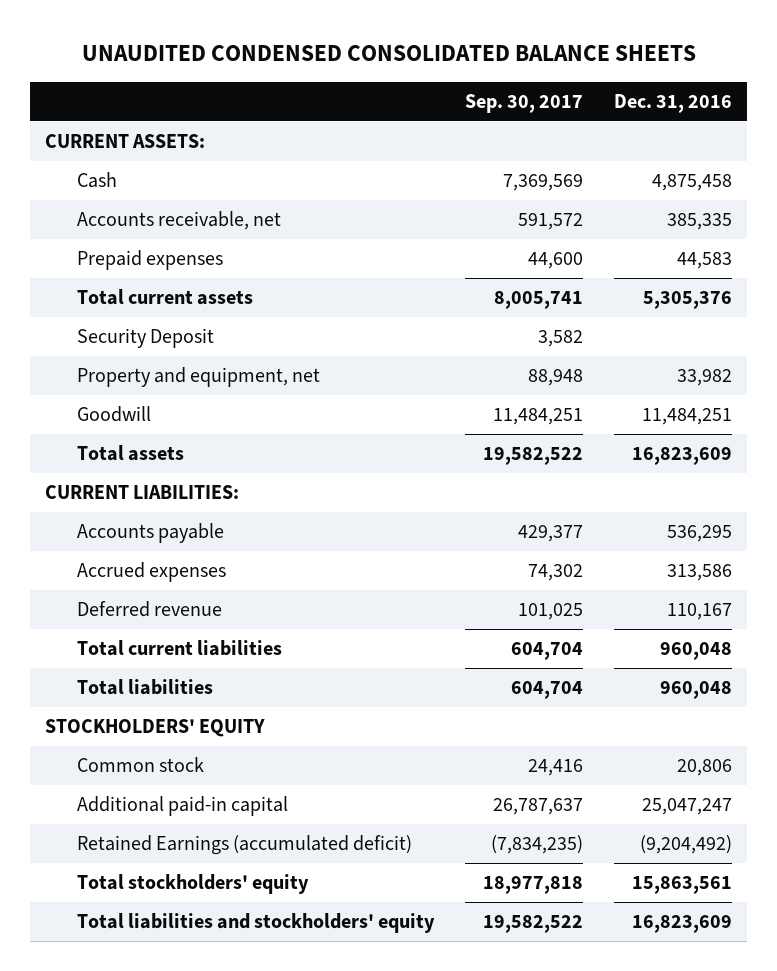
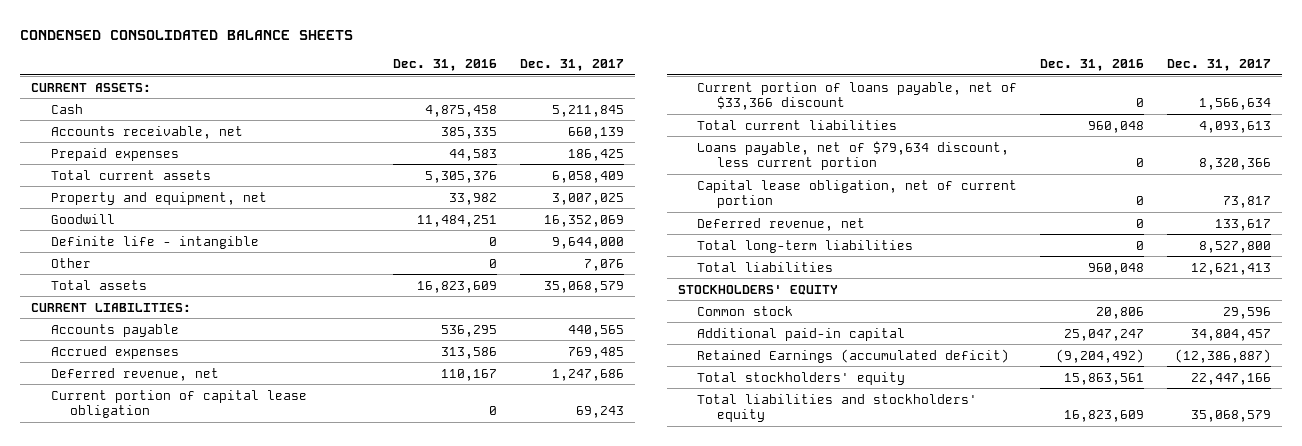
- UNAUDITED CONDENSED CONSOLIDATED BALANCE SHEETS
+ CONDENSED CONSOLIDATED BALANCE SHEETS
- | Sep. 30, 2017 | Dec. 31, 2016
+ | Dec. 31, 2016 | Dec. 31, 2017
- Security Deposit | 3,582 |
+ Definite life - intangible | 0 | 9,644,000
+ Other | 0 | 7,076
- Deferred revenue | 101,025 | 110,167
+ Deferred revenue, net | 110,167 | 1,247,686
+ Current portion of capital lease obligation | 0 | 69,243
+ Current portion of loans payable, net of $33,366 discount | 0 | 1,566,634
+ Loans payable, net of $79,634 discount, less current portion | 0 | 8,320,366
+ Capital lease obligation, net of current portion | 0 | 73,817
+ Deferred revenue, net | 0 | 133,617
+ Total long-term liabilities | 0 | 8,527,800

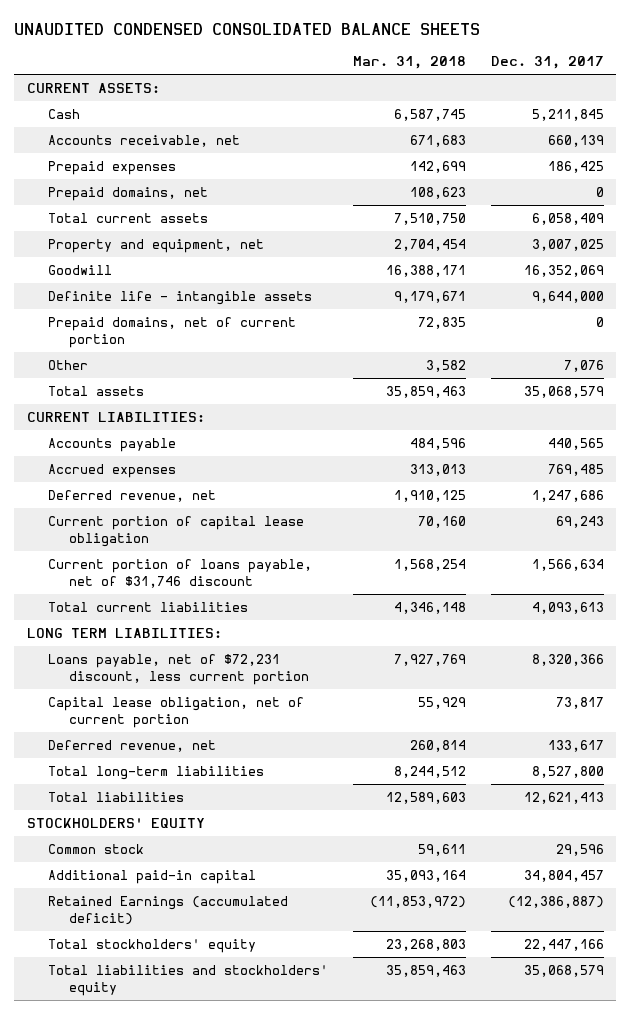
- CONDENSED CONSOLIDATED BALANCE SHEETS
+ UNAUDITED CONDENSED CONSOLIDATED BALANCE SHEETS
- | Dec. 31, 2016 | Dec. 31, 2017
+ | Mar. 31, 2018 | Dec. 31, 2017
+ Prepaid domains, net | 108,623 | 0
- Definite life - intangible | 0 | 9,644,000
+ Definite life - intangible assets | 9,179,671 | 9,644,000
+ Prepaid domains, net of current portion | 72,835 | 0
- Current portion of loans payable, net of $33,366 discount | 0 | 1,566,634
+ Current portion of loans payable, net of $31,746 discount | 1,568,254 | 1,566,634
- Loans payable, net of $79,634 discount, less current portion | 0 | 8,320,366
+ LONG TERM LIABILITIES:
+ Loans payable, net of $72,231 discount, less current portion | 7,927,769 | 8,320,366

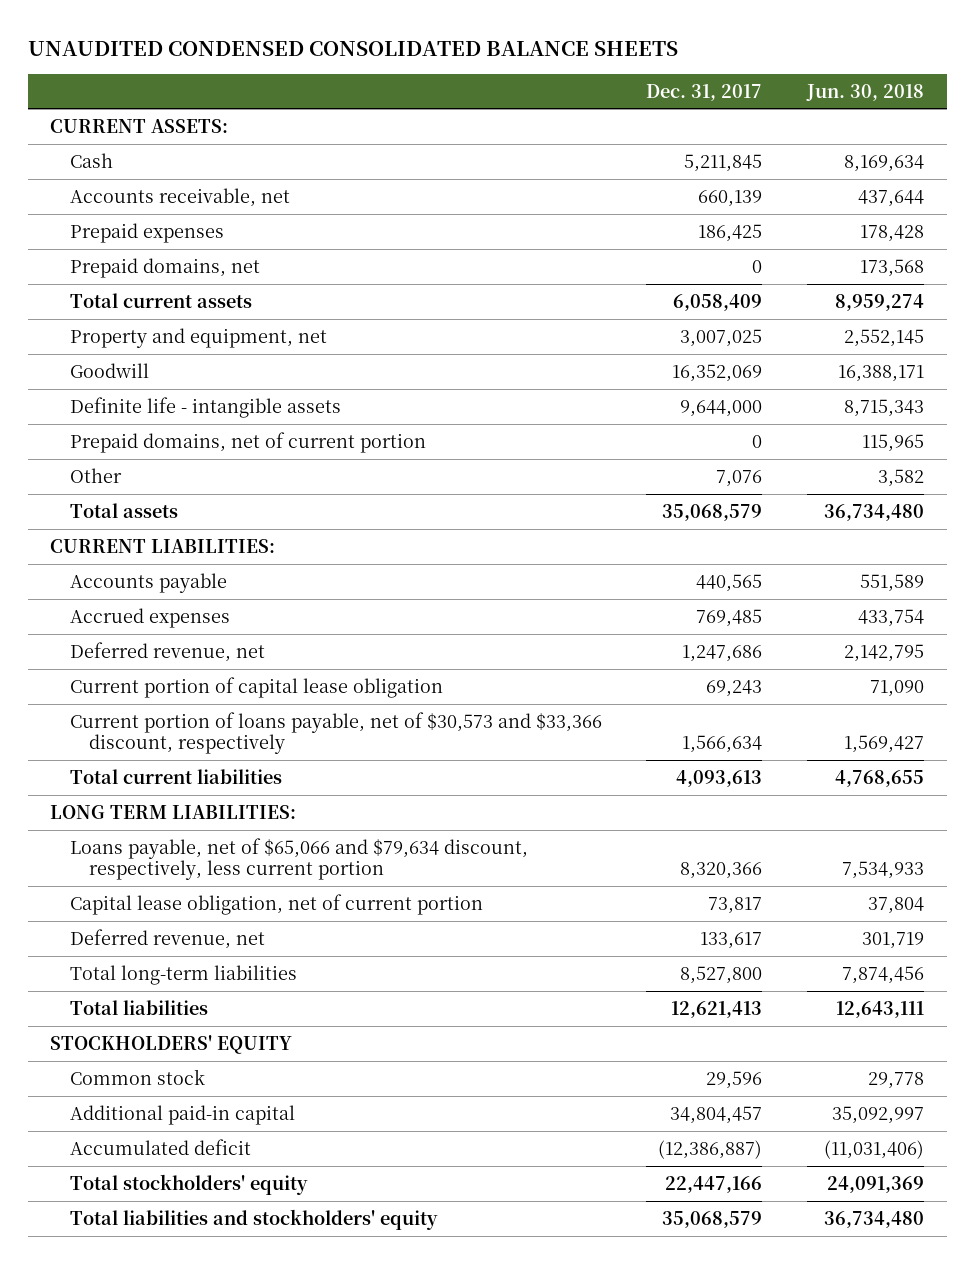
- | Mar. 31, 2018 | Dec. 31, 2017
+ | Dec. 31, 2017 | Jun. 30, 2018
- Current portion of loans payable, net of $31,746 discount | 1,568,254 | 1,566,634
+ Current portion of loans payable, net of $30,573 and $33,366 discount, respectively | 1,566,634 | 1,569,427
- Loans payable, net of $72,231 discount, less current portion | 7,927,769 | 8,320,366
+ Loans payable, net of $65,066 and $79,634 discount, respectively, less current portion | 8,320,366 | 7,534,933
- Retained Earnings (accumulated deficit) | (11,853,972) | (12,386,887)
+ Accumulated deficit | (12,386,887) | (11,031,406)

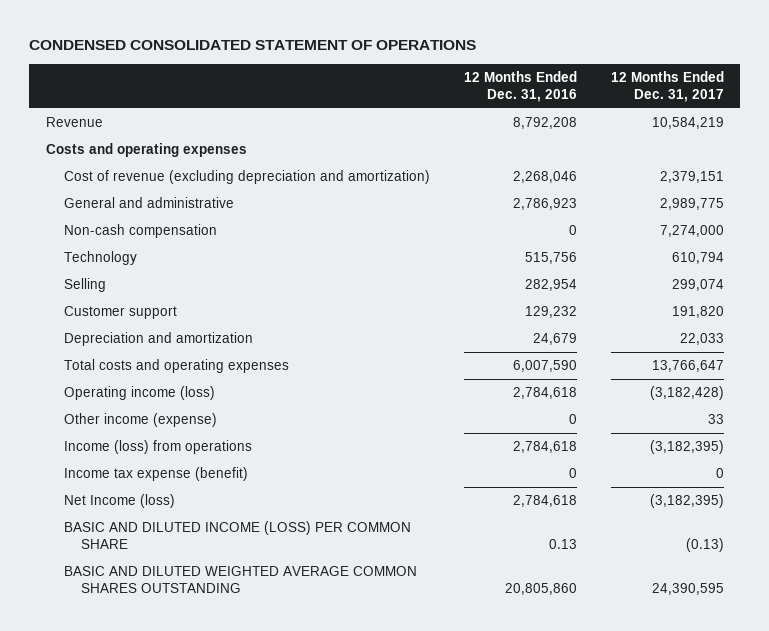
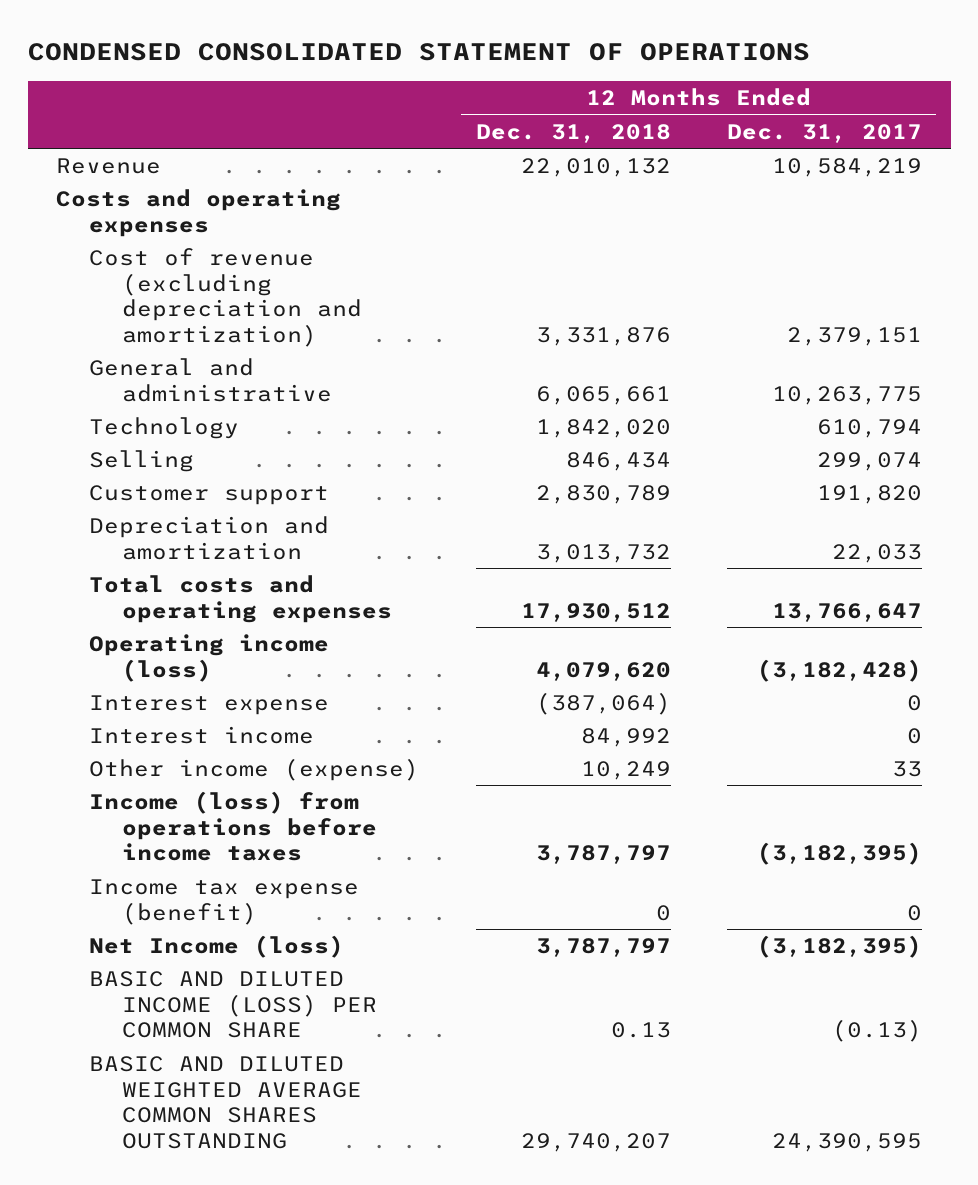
- | 12 Months Ended Dec. 31, 2016 | 12 Months Ended Dec. 31, 2017
+ | 12 Months Ended Dec. 31, 2018 | 12 Months Ended Dec. 31, 2017
- General and administrative | 2,786,923 | 2,989,775
- Non-cash compensation | 0 | 7,274,000
+ General and administrative | 6,065,661 | 10,263,775
+ Interest expense | (387,064) | 0
+ Interest income | 84,992 | 0
- Income (loss) from operations | 2,784,618 | (3,182,395)
+ Income (loss) from operations before income taxes | 3,787,797 | (3,182,395)

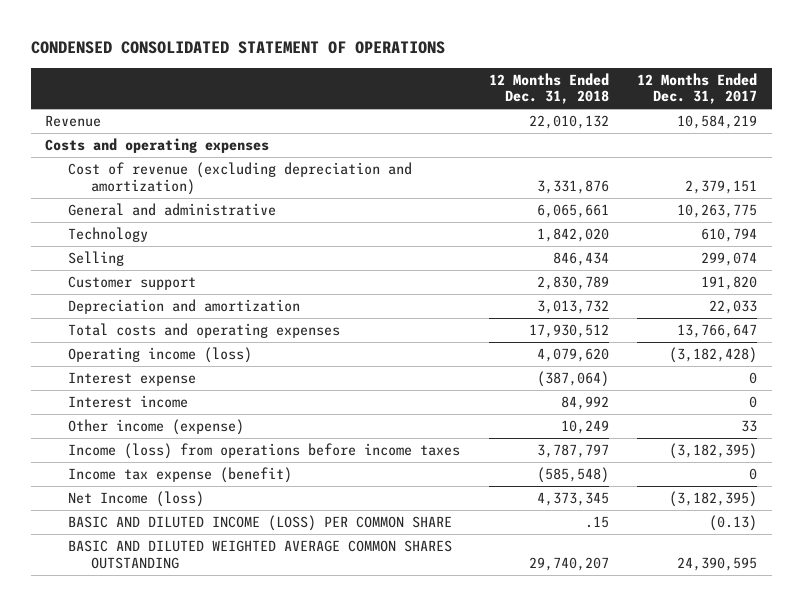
- Income tax expense (benefit) | 0 | 0
- Net Income (loss) | 3,787,797 | (3,182,395)
- BASIC AND DILUTED INCOME (LOSS) PER COMMON SHARE | 0.13 | (0.13)
+ Income tax expense (benefit) | (585,548) | 0
+ Net Income (loss) | 4,373,345 | (3,182,395)
+ BASIC AND DILUTED INCOME (LOSS) PER COMMON SHARE | .15 | (0.13)

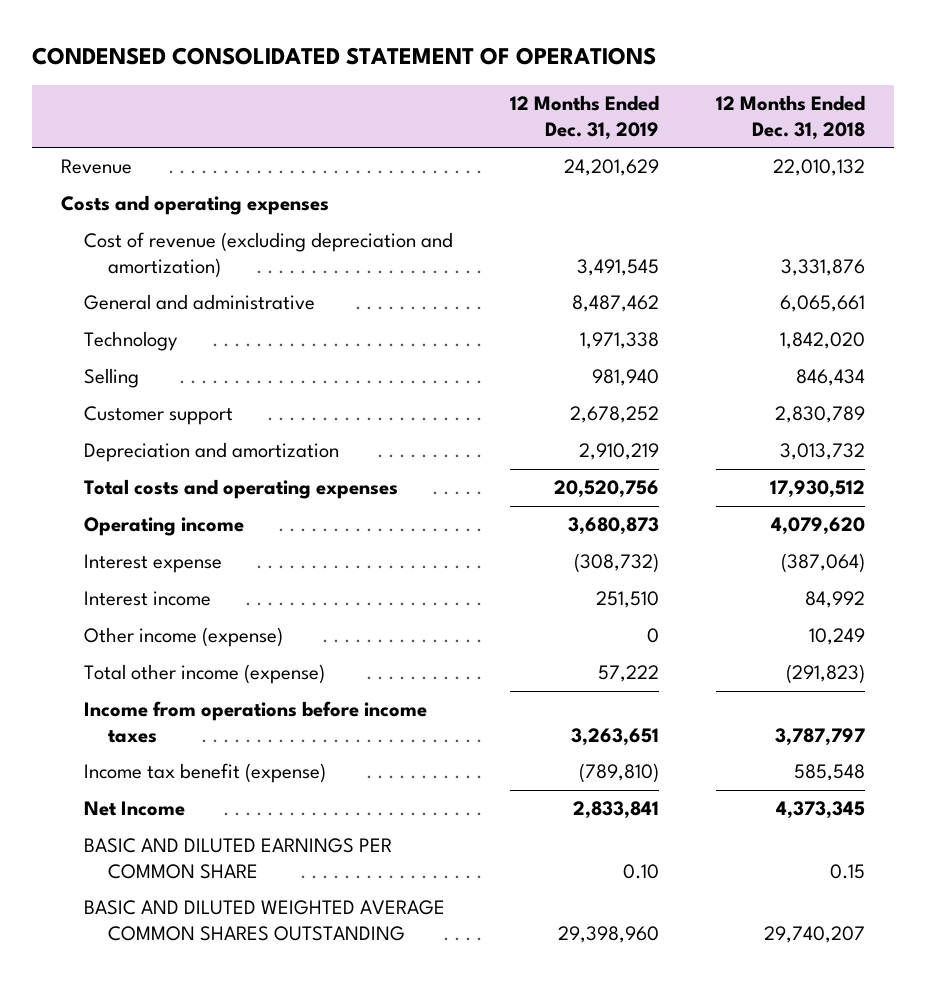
- | 12 Months Ended Dec. 31, 2018 | 12 Months Ended Dec. 31, 2017
+ | 12 Months Ended Dec. 31, 2019 | 12 Months Ended Dec. 31, 2018
- Operating income (loss) | 4,079,620 | (3,182,428)
+ Operating income | 3,680,873 | 4,079,620
- Income (loss) from operations before income taxes | 3,787,797 | (3,182,395)
- Income tax expense (benefit) | (585,548) | 0
- Net Income (loss) | 4,373,345 | (3,182,395)
- BASIC AND DILUTED INCOME (LOSS) PER COMMON SHARE | .15 | (0.13)
+ Total other income (expense) | 57,222 | (291,823)
+ Income from operations before income taxes | 3,263,651 | 3,787,797
+ Income tax benefit (expense) | (789,810) | 585,548
+ Net Income | 2,833,841 | 4,373,345
+ BASIC AND DILUTED EARNINGS PER COMMON SHARE | 0.10 | 0.15

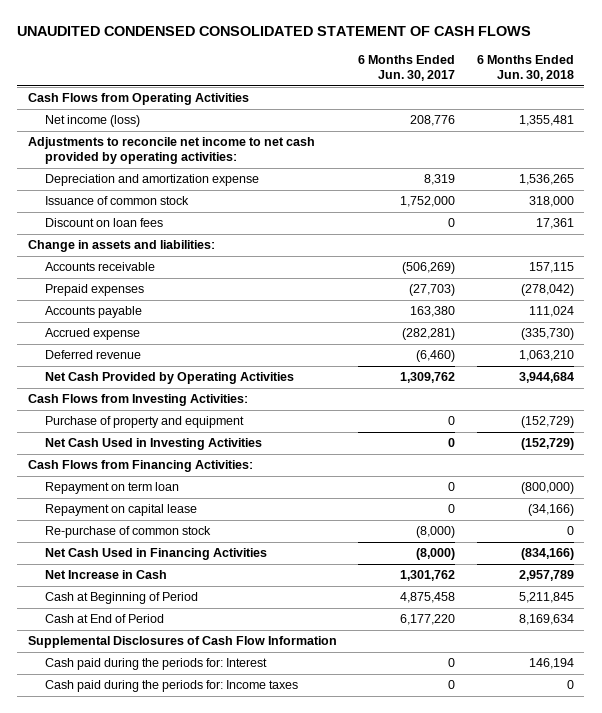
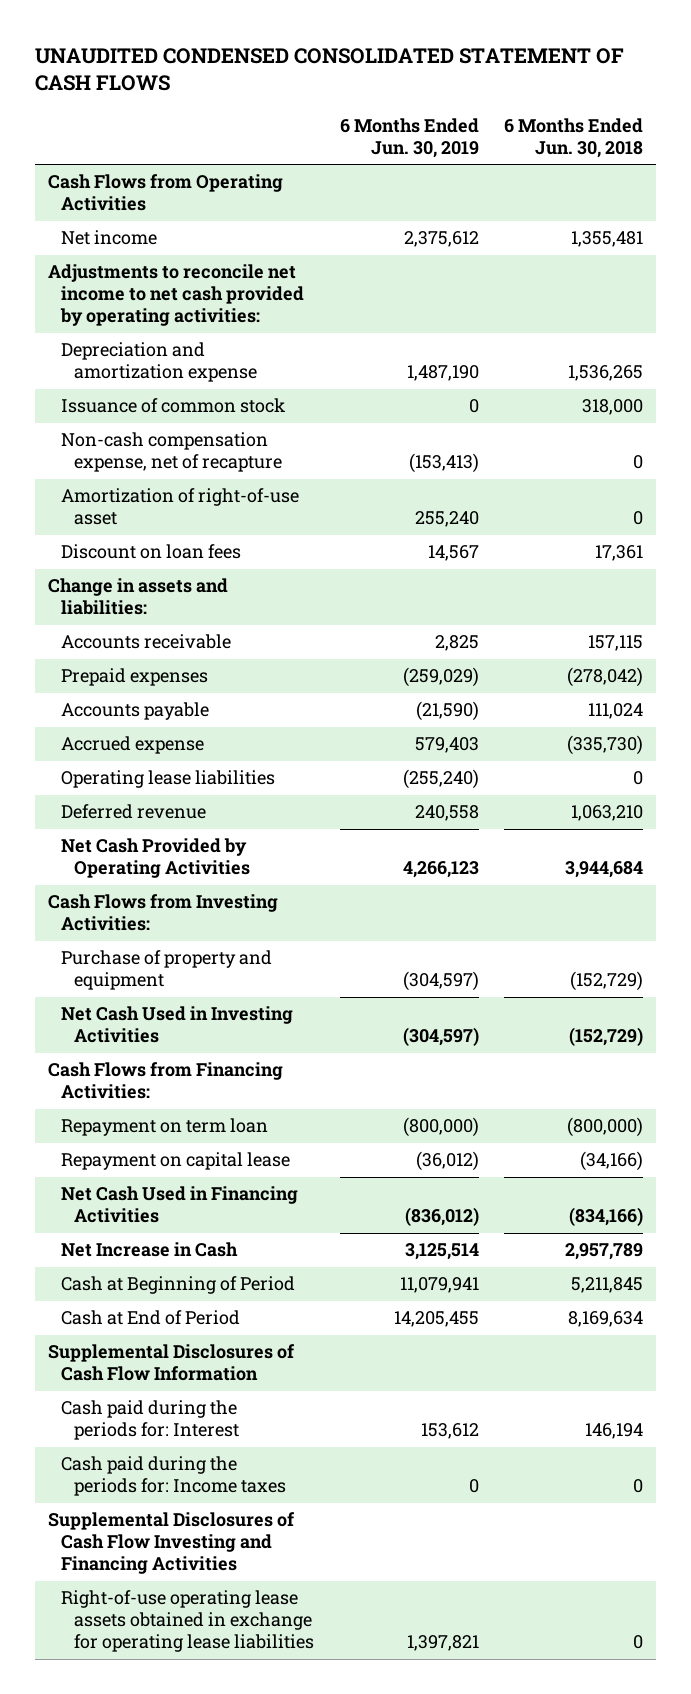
- | 6 Months Ended Jun. 30, 2017 | 6 Months Ended Jun. 30, 2018
+ | 6 Months Ended Jun. 30, 2019 | 6 Months Ended Jun. 30, 2018
- Net income (loss) | 208,776 | 1,355,481
+ Net income | 2,375,612 | 1,355,481
+ Non-cash compensation expense, net of recapture | (153,413) | 0
+ Amortization of right-of-use asset | 255,240 | 0
+ Operating lease liabilities | (255,240) | 0
- Re-purchase of common stock | (8,000) | 0
+ Supplemental Disclosures of Cash Flow Investing and Financing Activities
+ Right-of-use operating lease assets obtained in exchange for operating lease liabilities | 1,397,821 | 0

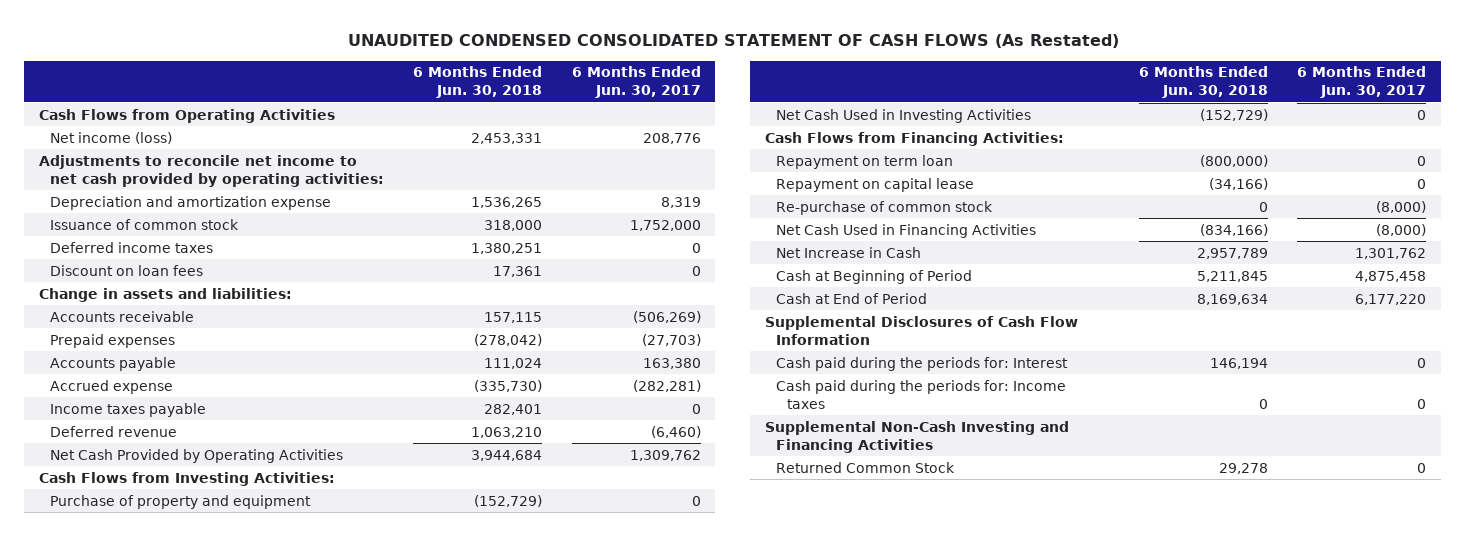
- UNAUDITED CONDENSED CONSOLIDATED STATEMENT OF CASH FLOWS
+ UNAUDITED CONDENSED CONSOLIDATED STATEMENT OF CASH FLOWS (As Restated)
- | 6 Months Ended Jun. 30, 2019 | 6 Months Ended Jun. 30, 2018
+ | 6 Months Ended Jun. 30, 2018 | 6 Months Ended Jun. 30, 2017
- Net income | 2,375,612 | 1,355,481
+ Net income (loss) | 2,453,331 | 208,776
- Non-cash compensation expense, net of recapture | (153,413) | 0
- Amortization of right-of-use asset | 255,240 | 0
+ Deferred income taxes | 1,380,251 | 0
- Operating lease liabilities | (255,240) | 0
+ Income taxes payable | 282,401 | 0
+ Re-purchase of common stock | 0 | (8,000)
- Supplemental Disclosures of Cash Flow Investing and Financing Activities
- Right-of-use operating lease assets obtained in exchange for operating lease liabilities | 1,397,821 | 0
+ Supplemental Non-Cash Investing and Financing Activities
+ Returned Common Stock | 29,278 | 0

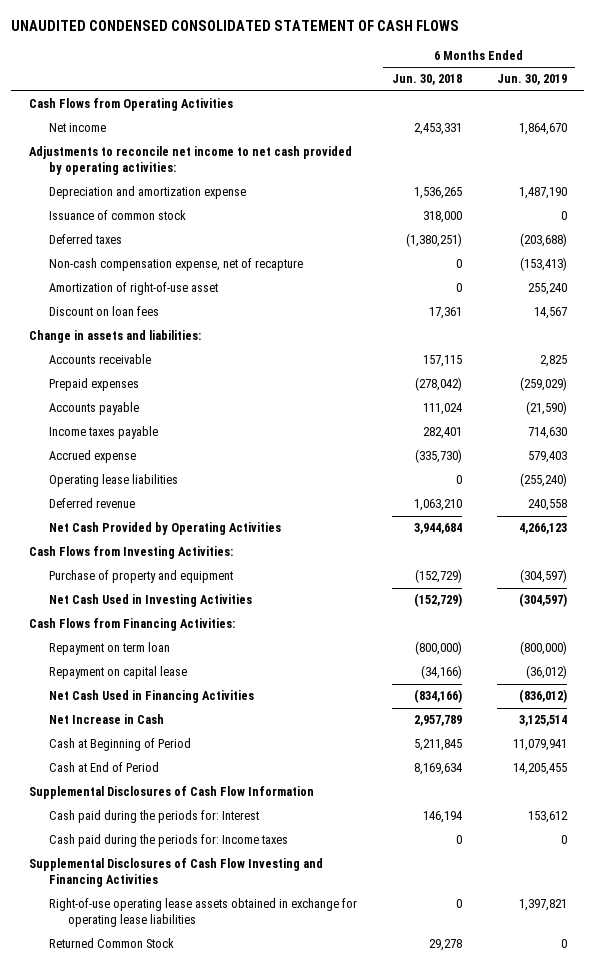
- UNAUDITED CONDENSED CONSOLIDATED STATEMENT OF CASH FLOWS (As Restated)
+ UNAUDITED CONDENSED CONSOLIDATED STATEMENT OF CASH FLOWS
- | 6 Months Ended Jun. 30, 2018 | 6 Months Ended Jun. 30, 2017
+ | 6 Months Ended Jun. 30, 2018 | 6 Months Ended Jun. 30, 2019
- Net income (loss) | 2,453,331 | 208,776
+ Net income | 2,453,331 | 1,864,670
- Deferred income taxes | 1,380,251 | 0
+ Deferred taxes | (1,380,251) | (203,688)
+ Non-cash compensation expense, net of recapture | 0 | (153,413)
+ Amortization of right-of-use asset | 0 | 255,240
moved down: Accrued expense | (335,730) | 579,403
+ Operating lease liabilities | 0 | (255,240)
- Re-purchase of common stock | 0 | (8,000)
- Supplemental Non-Cash Investing and Financing Activities
+ Supplemental Disclosures of Cash Flow Investing and Financing Activities
+ Right-of-use operating lease assets obtained in exchange for operating lease liabilities | 0 | 1,397,821

